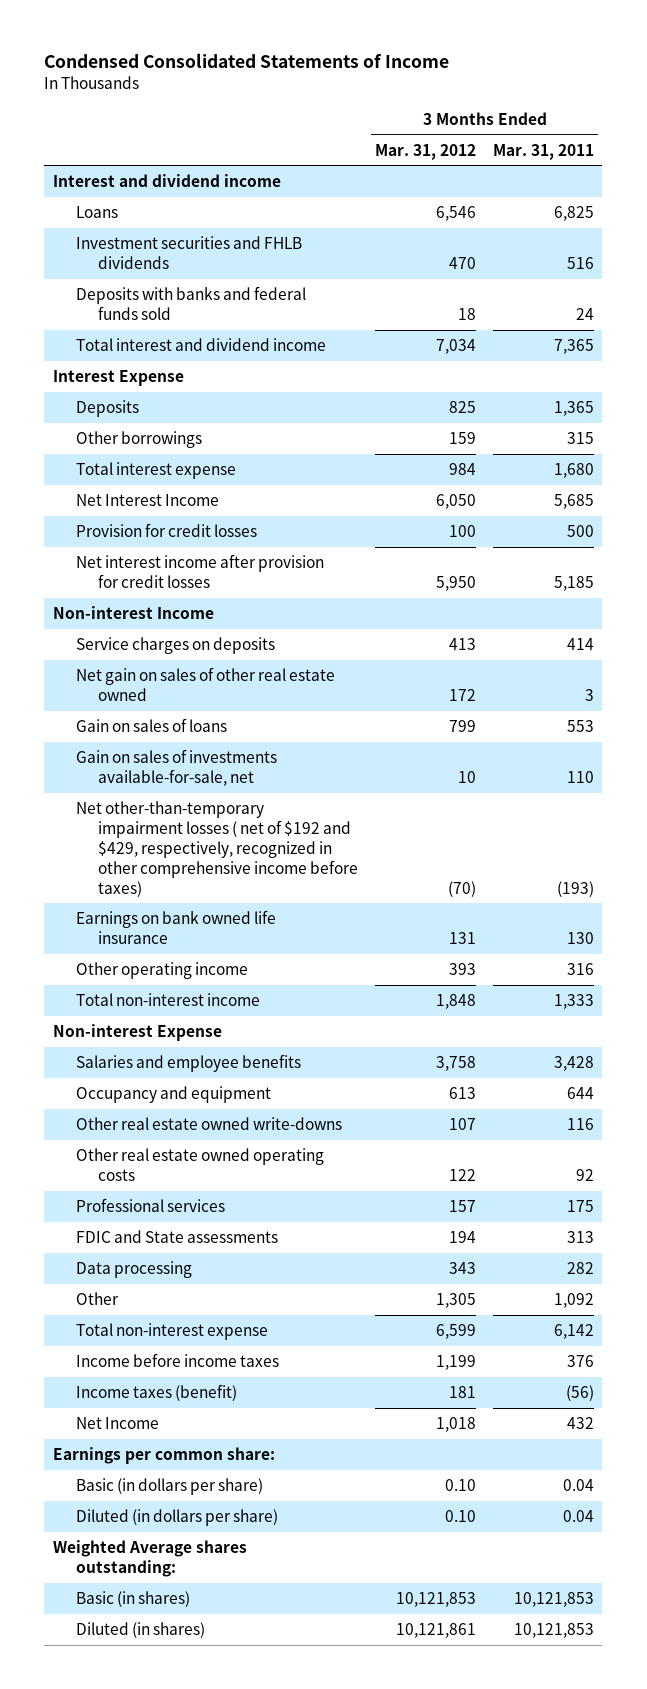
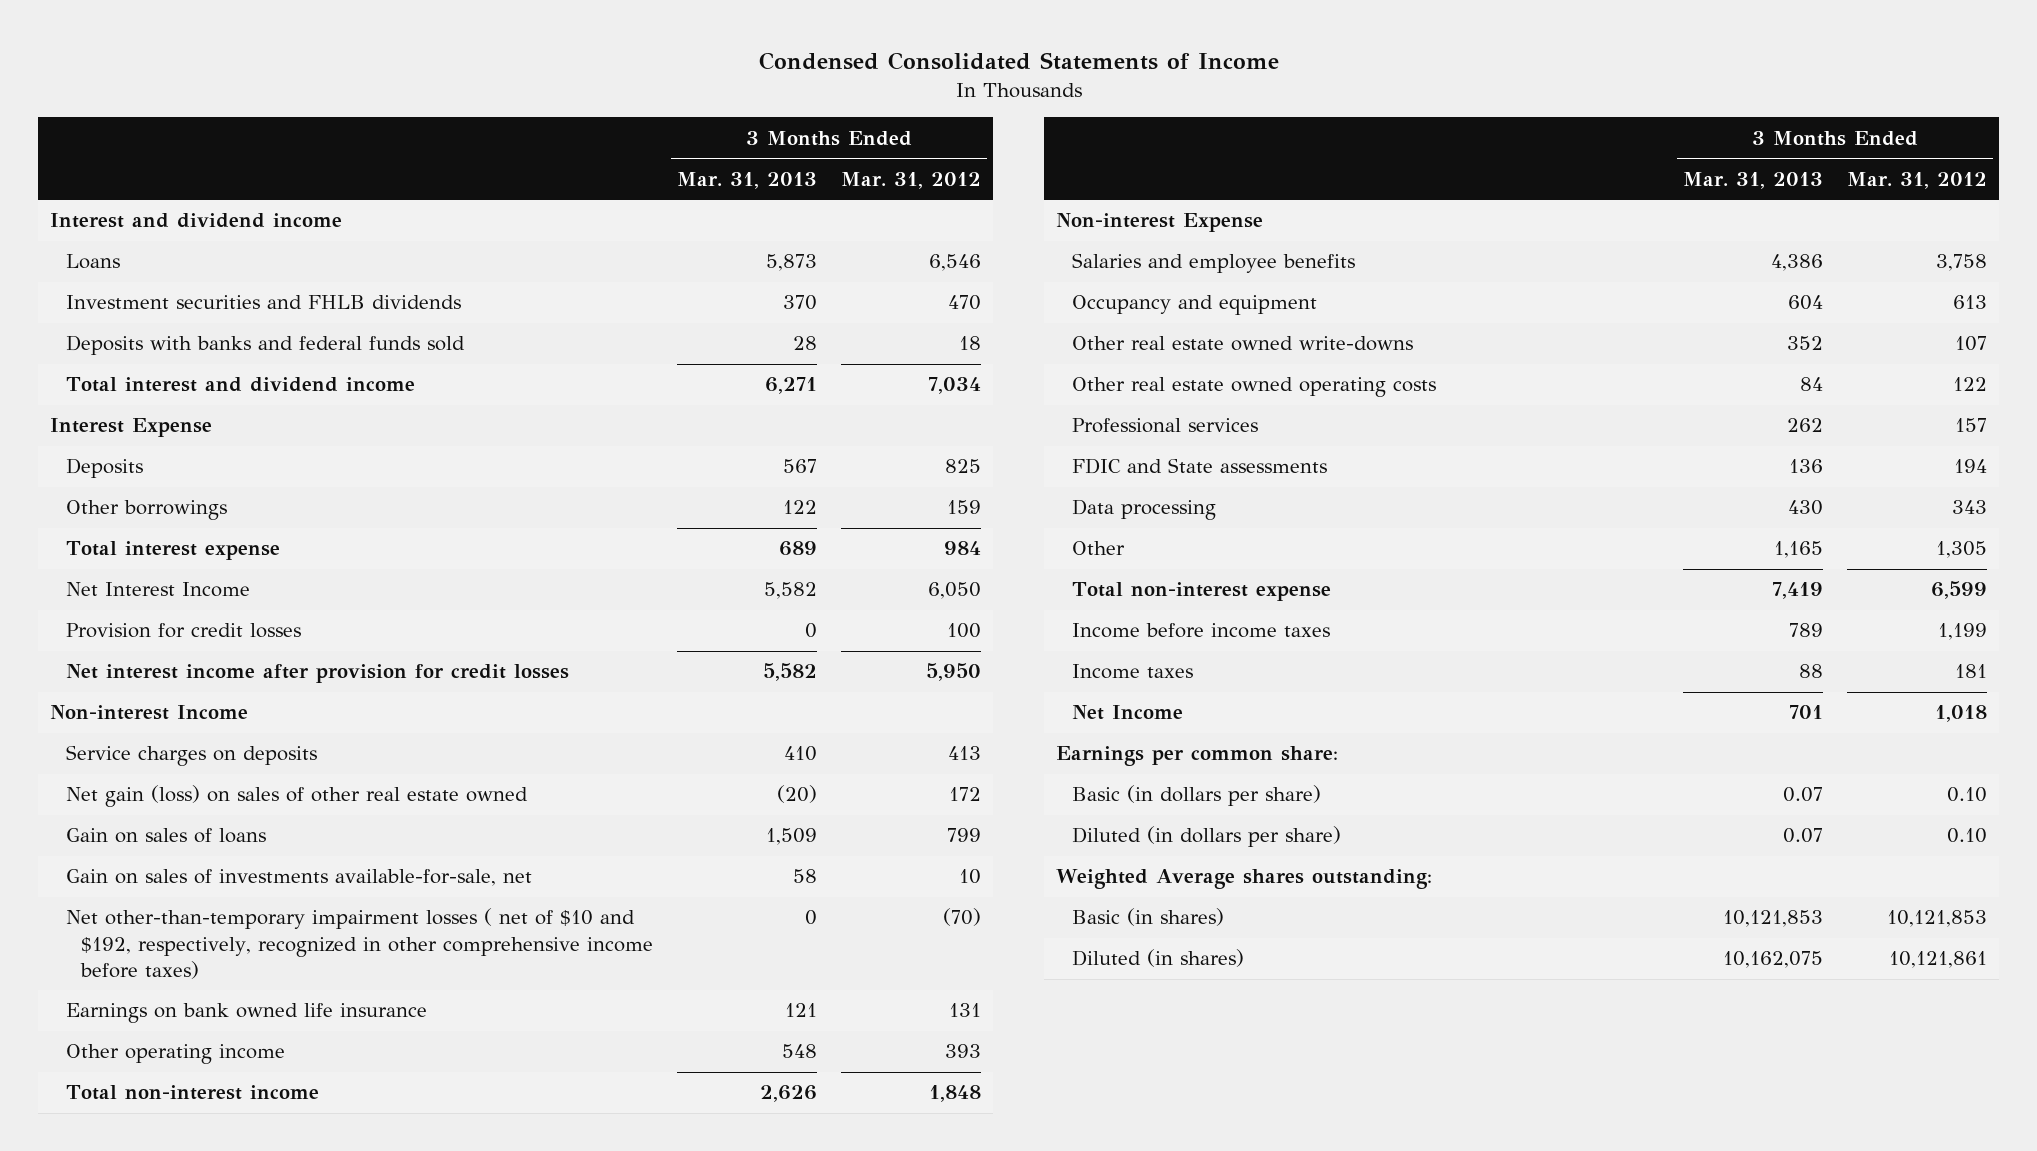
- | 3 Months Ended Mar. 31, 2012 | 3 Months Ended Mar. 31, 2011
+ | 3 Months Ended Mar. 31, 2013 | 3 Months Ended Mar. 31, 2012
- Net gain on sales of other real estate owned | 172 | 3
+ Net gain (loss) on sales of other real estate owned | (20) | 172
- Net other-than-temporary impairment losses ( net of $192 and $429, respectively, recognized in other comprehensive income before taxes) | (70) | (193)
+ Net other-than-temporary impairment losses ( net of $10 and $192, respectively, recognized in other comprehensive income before taxes) | 0 | (70)
- Income taxes (benefit) | 181 | (56)
+ Income taxes | 88 | 181

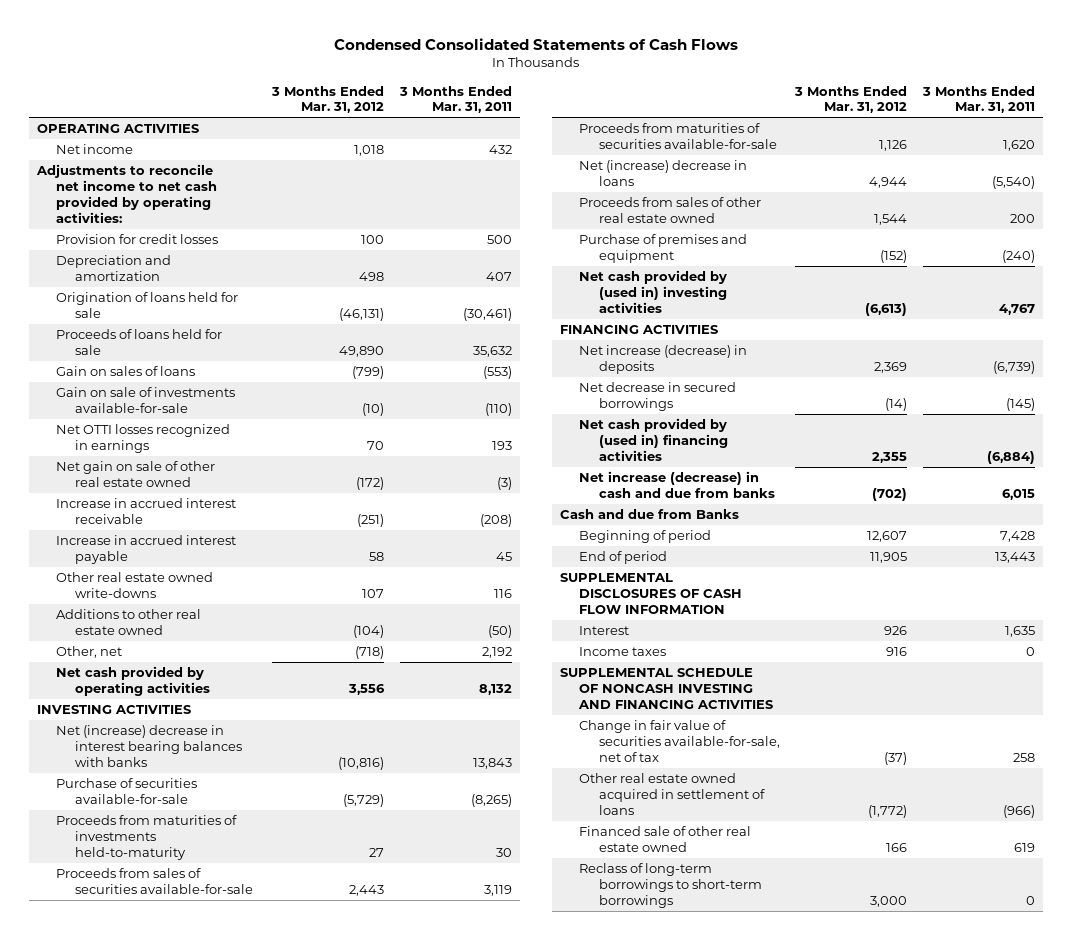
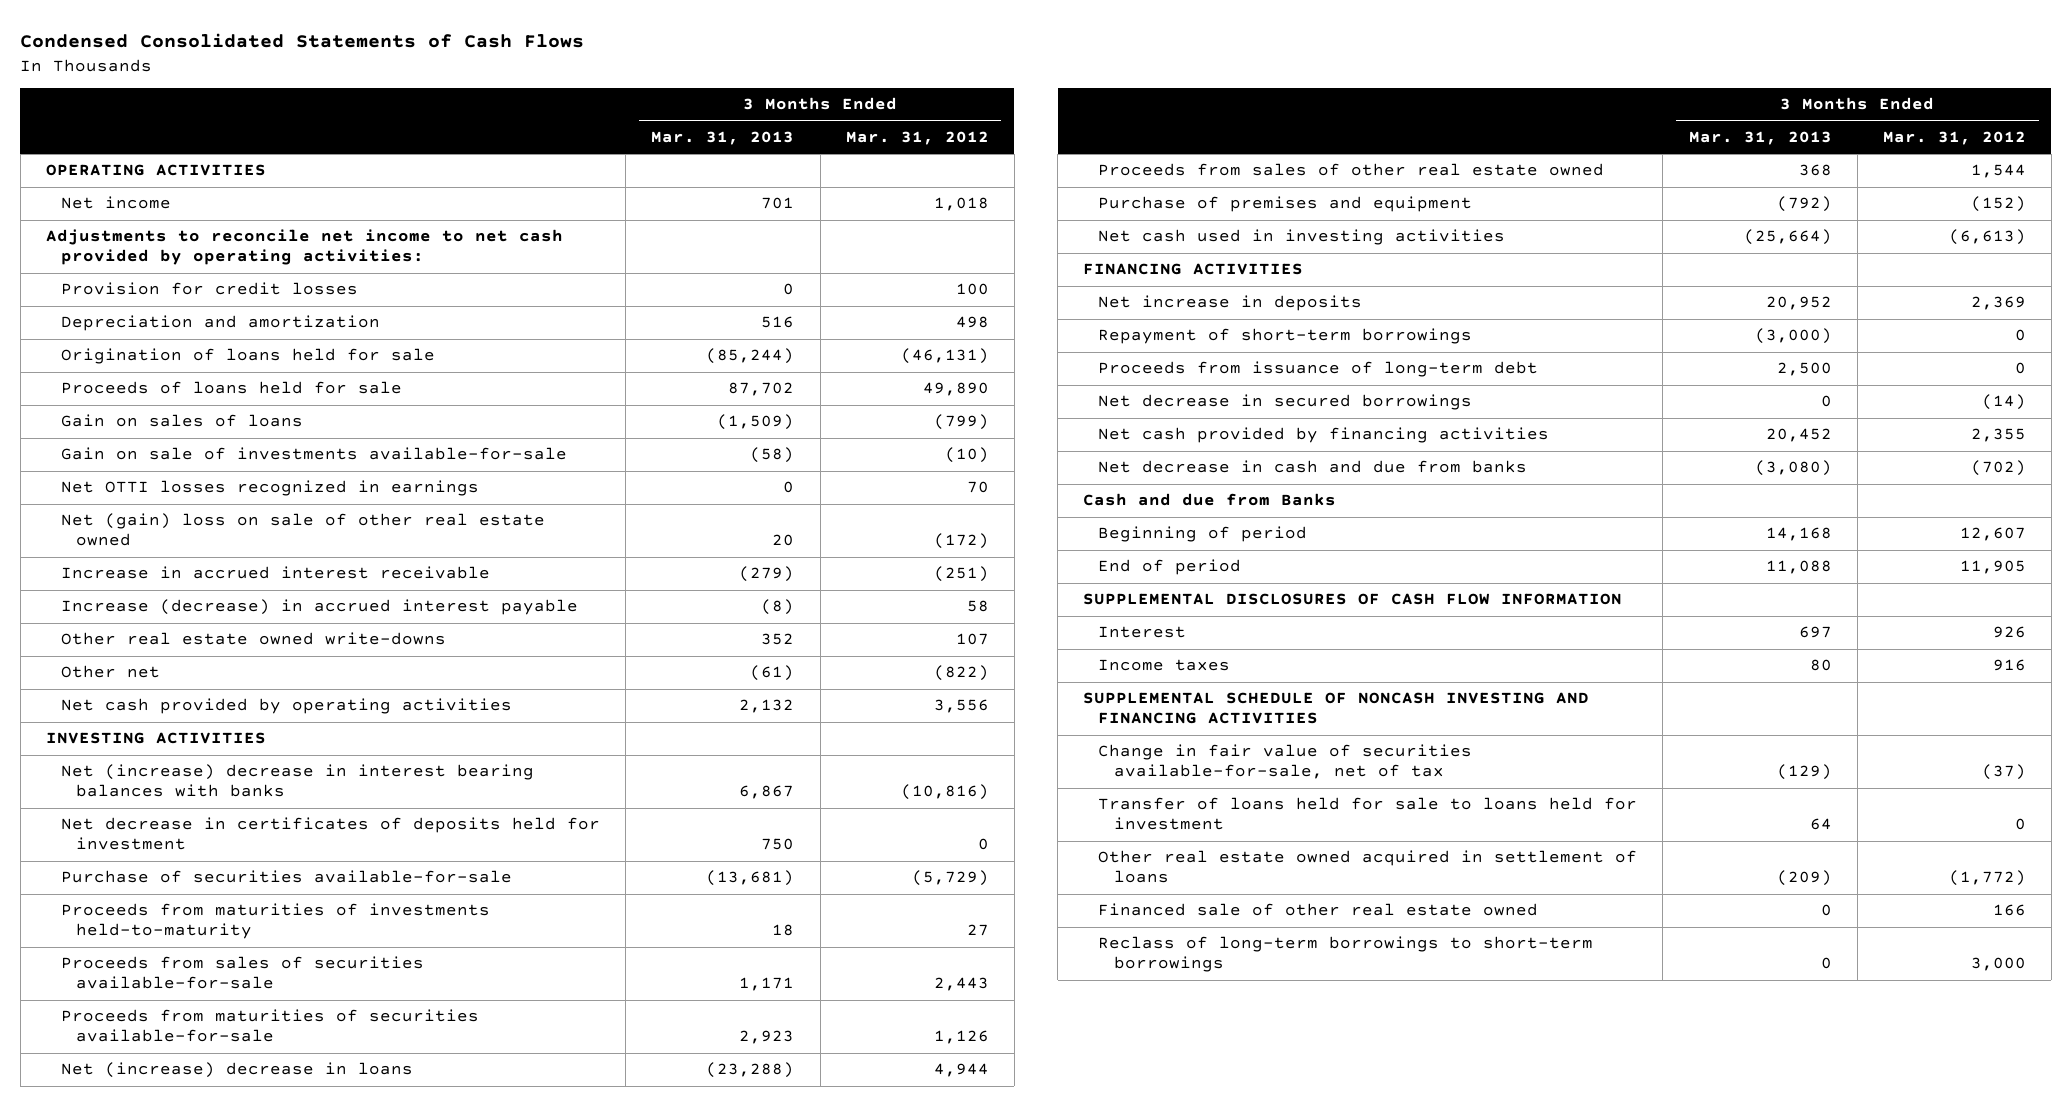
- | 3 Months Ended Mar. 31, 2012 | 3 Months Ended Mar. 31, 2011
+ | 3 Months Ended Mar. 31, 2013 | 3 Months Ended Mar. 31, 2012
- Net gain on sale of other real estate owned | (172) | (3)
+ Net (gain) loss on sale of other real estate owned | 20 | (172)
- Increase in accrued interest payable | 58 | 45
+ Increase (decrease) in accrued interest payable | (8) | 58
- Additions to other real estate owned | (104) | (50)
- Other, net | (718) | 2,192
+ Other net | (61) | (822)
+ Net decrease in certificates of deposits held for investment | 750 | 0
- Net cash provided by (used in) investing activities | (6,613) | 4,767
+ Net cash used in investing activities | (25,664) | (6,613)
- Net increase (decrease) in deposits | 2,369 | (6,739)
+ Net increase in deposits | 20,952 | 2,369
+ Repayment of short-term borrowings | (3,000) | 0
+ Proceeds from issuance of long-term debt | 2,500 | 0
- Net cash provided by (used in) financing activities | 2,355 | (6,884)
- Net increase (decrease) in cash and due from banks | (702) | 6,015
+ Net cash provided by financing activities | 20,452 | 2,355
+ Net decrease in cash and due from banks | (3,080) | (702)
+ Transfer of loans held for sale to loans held for investment | 64 | 0

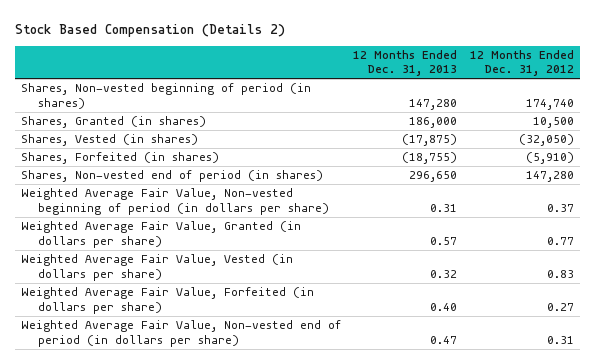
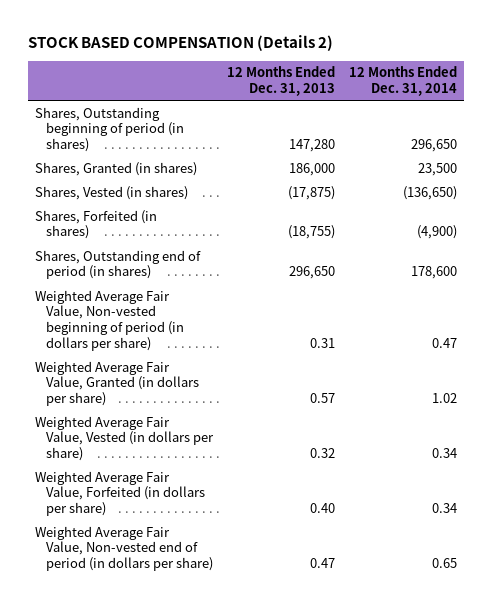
- Stock Based Compensation (Details 2)
+ STOCK BASED COMPENSATION (Details 2)
- | 12 Months Ended Dec. 31, 2013 | 12 Months Ended Dec. 31, 2012
+ | 12 Months Ended Dec. 31, 2013 | 12 Months Ended Dec. 31, 2014
- Shares, Non-vested beginning of period (in shares) | 147,280 | 174,740
+ Shares, Outstanding beginning of period (in shares) | 147,280 | 296,650
- Shares, Non-vested end of period (in shares) | 296,650 | 147,280
+ Shares, Outstanding end of period (in shares) | 296,650 | 178,600

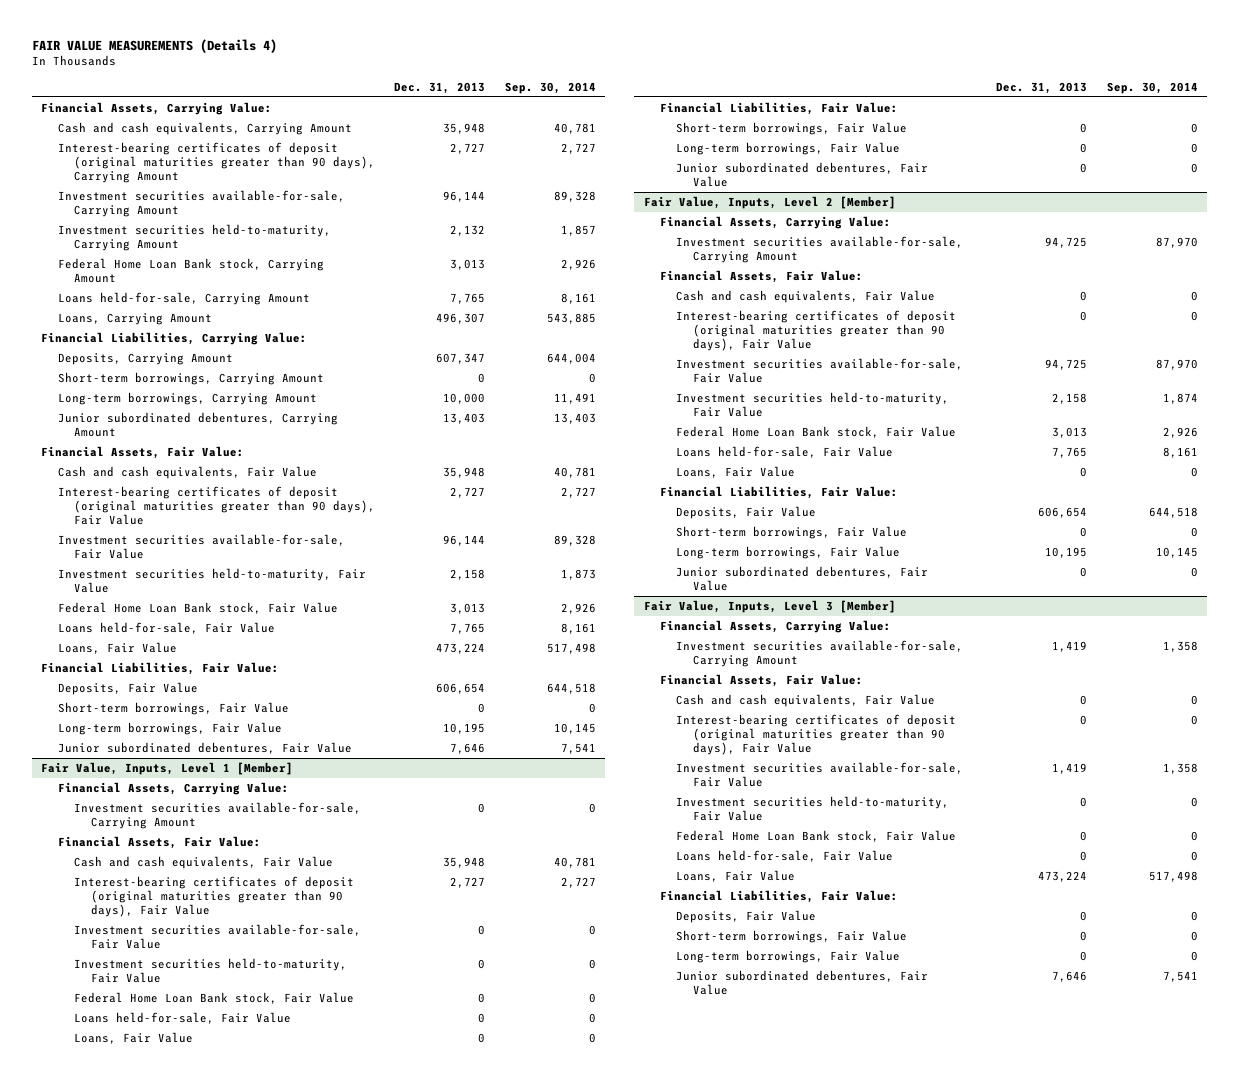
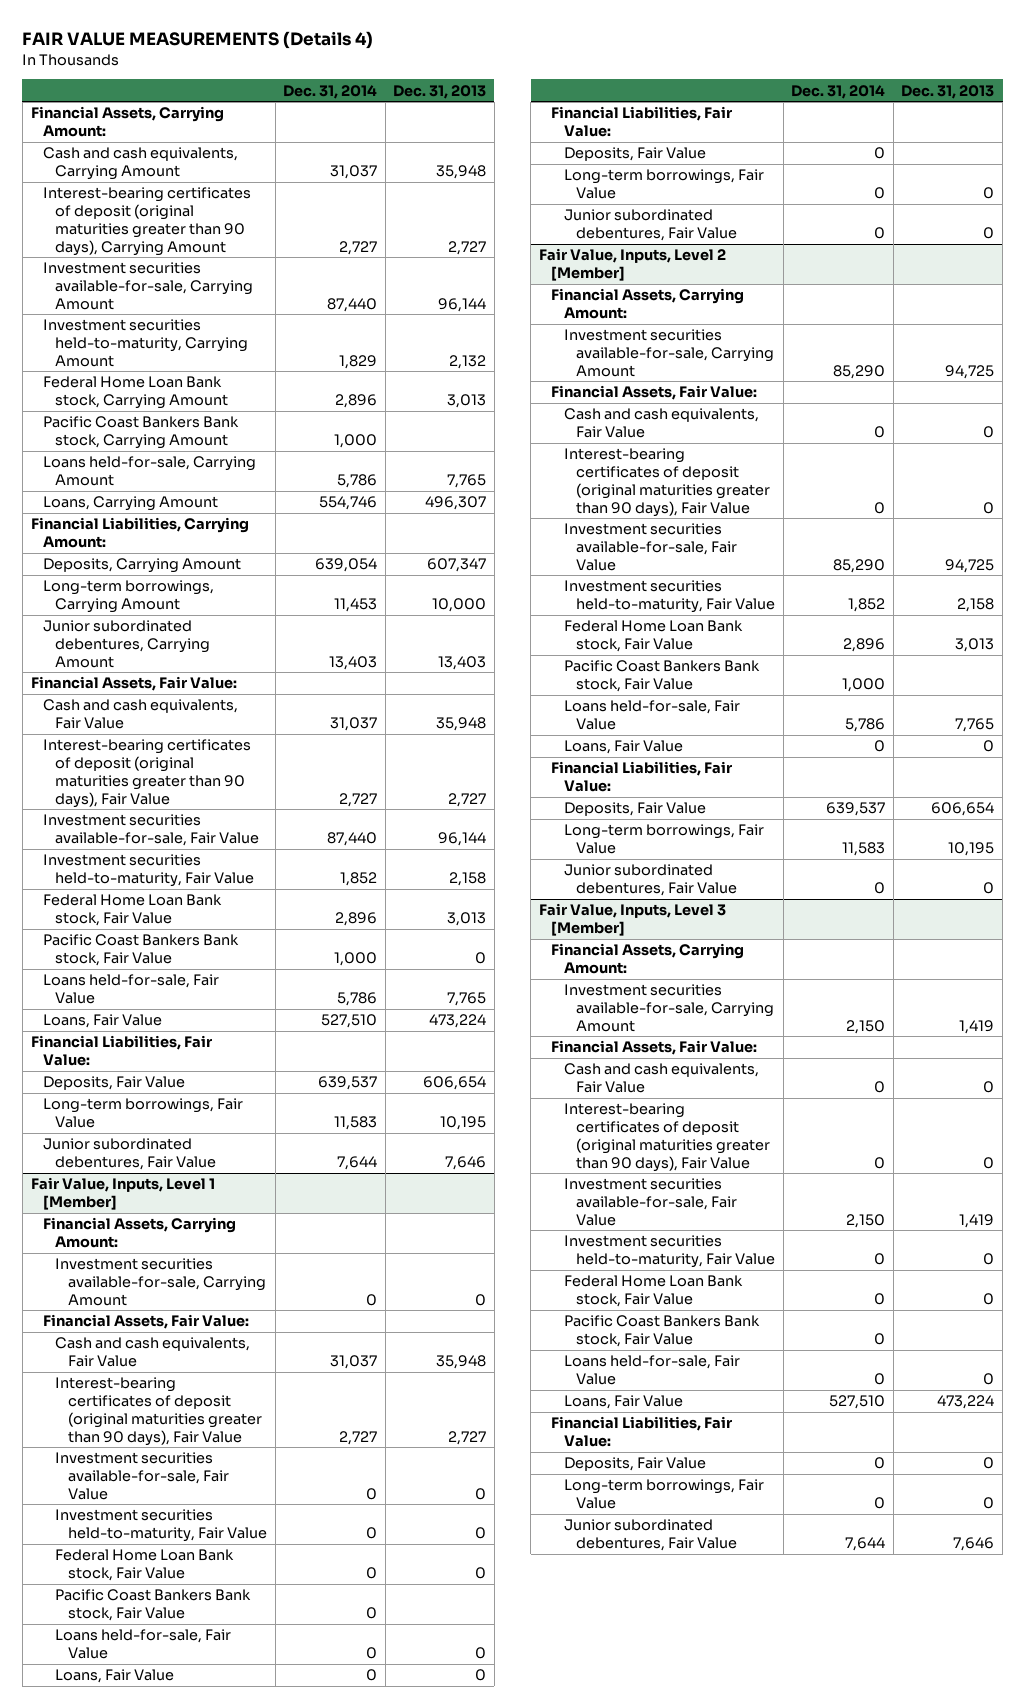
- | Dec. 31, 2013 | Sep. 30, 2014
+ | Dec. 31, 2014 | Dec. 31, 2013
- Financial Assets, Carrying Value:
+ Financial Assets, Carrying Amount:
+ Pacific Coast Bankers Bank stock, Carrying Amount | 1,000 |
- Financial Liabilities, Carrying Value:
+ Financial Liabilities, Carrying Amount:
- Short-term borrowings, Carrying Amount | 0 | 0
+ Pacific Coast Bankers Bank stock, Fair Value | 1,000 | 0
- Short-term borrowings, Fair Value | 0 | 0
@ Fair Value, Inputs, Level 1 [Member]
- Financial Assets, Carrying Value:
+ Financial Assets, Carrying Amount:
+ Pacific Coast Bankers Bank stock, Fair Value | 0 |
- Short-term borrowings, Fair Value | 0 | 0
+ Deposits, Fair Value | 0 |
@ Fair Value, Inputs, Level 2 [Member]
- Financial Assets, Carrying Value:
+ Financial Assets, Carrying Amount:
+ Pacific Coast Bankers Bank stock, Fair Value | 1,000 |
- Short-term borrowings, Fair Value | 0 | 0
@ Fair Value, Inputs, Level 3 [Member]
- Financial Assets, Carrying Value:
+ Financial Assets, Carrying Amount:
+ Pacific Coast Bankers Bank stock, Fair Value | 0 |
- Short-term borrowings, Fair Value | 0 | 0

